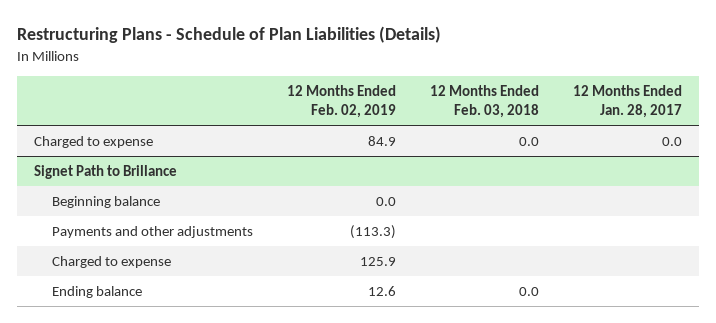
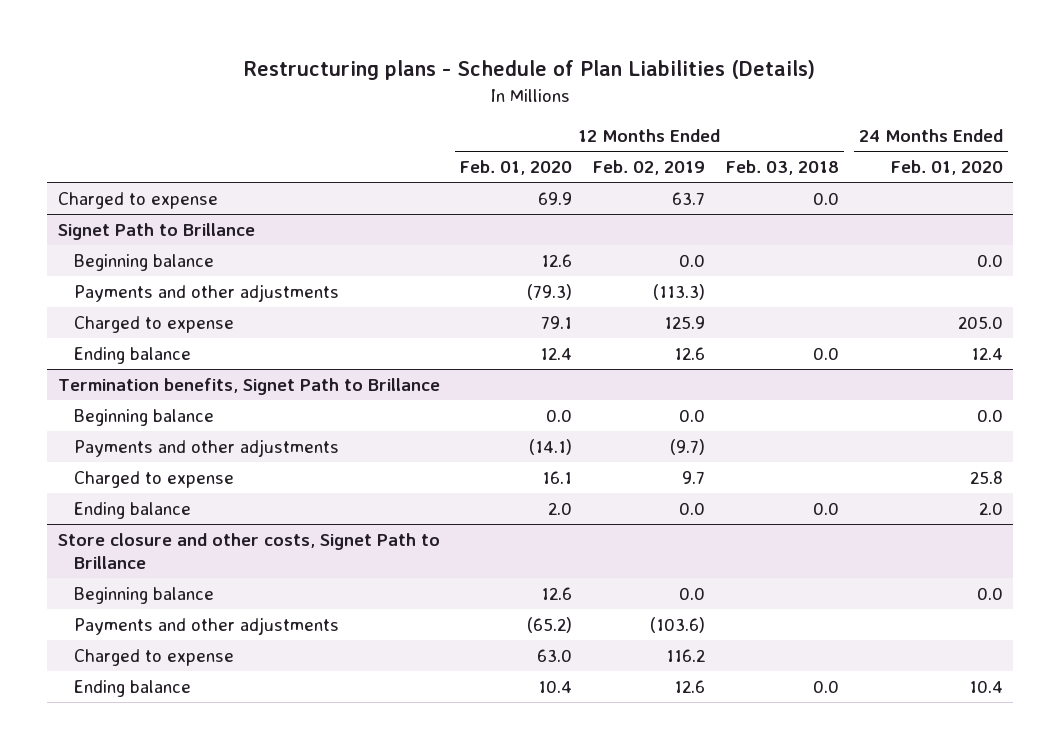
- Restructuring Plans - Schedule of Plan Liabilities (Details)
+ Restructuring plans - Schedule of Plan Liabilities (Details)
- | 12 Months Ended Feb. 02, 2019 | 12 Months Ended Feb. 03, 2018 | 12 Months Ended Jan. 28, 2017
+ | 12 Months Ended Feb. 01, 2020 | 12 Months Ended Feb. 02, 2019 | 12 Months Ended Feb. 03, 2018 | 24 Months Ended Feb. 01, 2020
- Charged to expense | 84.9 | 0.0 | 0.0
+ Charged to expense | 69.9 | 63.7 | 0.0 |
+ Termination benefits, Signet Path to Brillance
+ Beginning balance | 0.0 | 0.0 | | 0.0
+ Payments and other adjustments | (14.1) | (9.7) | |
+ Charged to expense | 16.1 | 9.7 | | 25.8
+ Ending balance | 2.0 | 0.0 | 0.0 | 2.0
+ Store closure and other costs, Signet Path to Brillance
+ Beginning balance | 12.6 | 0.0 | | 0.0
+ Payments and other adjustments | (65.2) | (103.6) | |
+ Charged to expense | 63.0 | 116.2 | |
+ Ending balance | 10.4 | 12.6 | 0.0 | 10.4

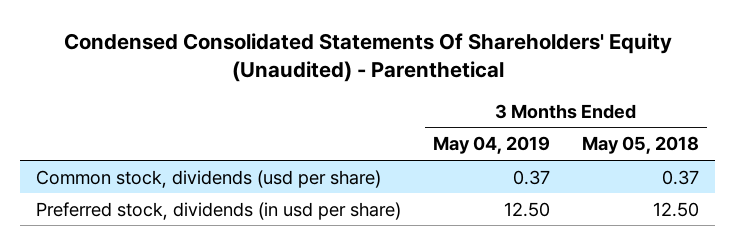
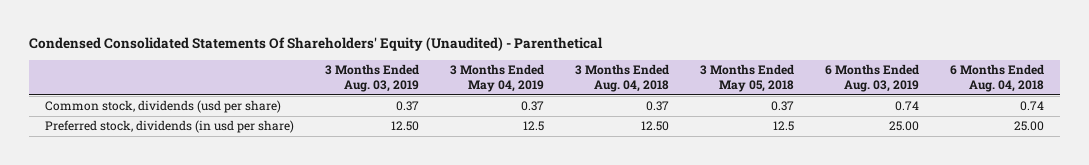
- | 3 Months Ended May 04, 2019 | 3 Months Ended May 05, 2018
+ | 3 Months Ended Aug. 03, 2019 | 3 Months Ended May 04, 2019 | 3 Months Ended Aug. 04, 2018 | 3 Months Ended May 05, 2018 | 6 Months Ended Aug. 03, 2019 | 6 Months Ended Aug. 04, 2018
- Preferred stock, dividends (in usd per share) | 12.50 | 12.50
+ Preferred stock, dividends (in usd per share) | 12.50 | 12.5 | 12.50 | 12.5 | 25.00 | 25.00

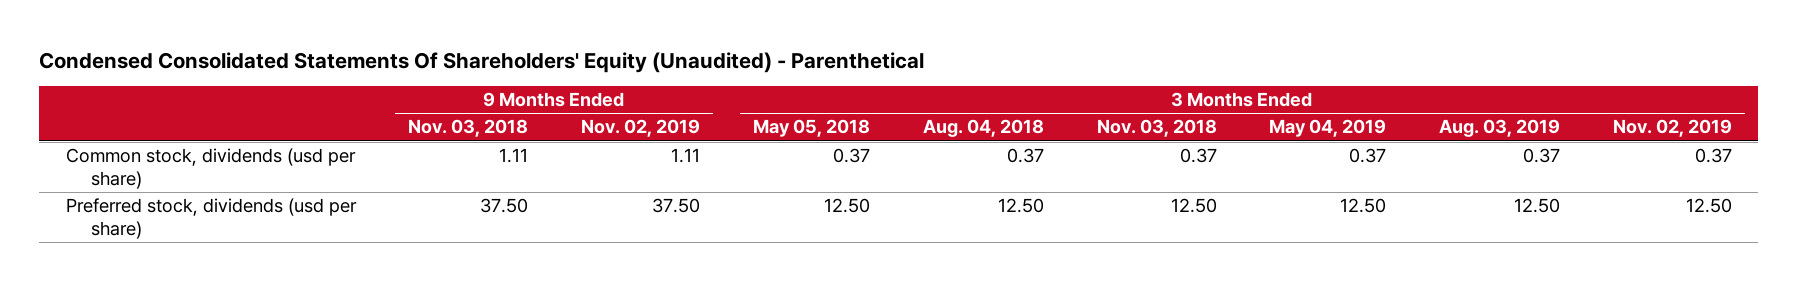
- | 3 Months Ended Aug. 03, 2019 | 3 Months Ended May 04, 2019 | 3 Months Ended Aug. 04, 2018 | 3 Months Ended May 05, 2018 | 6 Months Ended Aug. 03, 2019 | 6 Months Ended Aug. 04, 2018
+ | 9 Months Ended Nov. 03, 2018 | 9 Months Ended Nov. 02, 2019 | 3 Months Ended May 05, 2018 | 3 Months Ended Aug. 04, 2018 | 3 Months Ended Nov. 03, 2018 | 3 Months Ended May 04, 2019 | 3 Months Ended Aug. 03, 2019 | 3 Months Ended Nov. 02, 2019
- Preferred stock, dividends (in usd per share) | 12.50 | 12.5 | 12.50 | 12.5 | 25.00 | 25.00
+ Preferred stock, dividends (usd per share) | 37.50 | 37.50 | 12.50 | 12.50 | 12.50 | 12.50 | 12.50 | 12.50

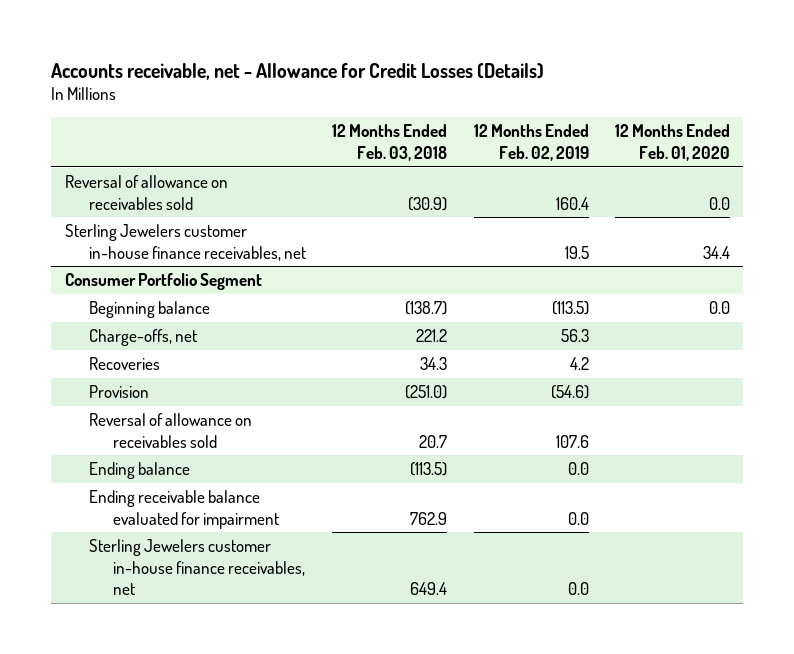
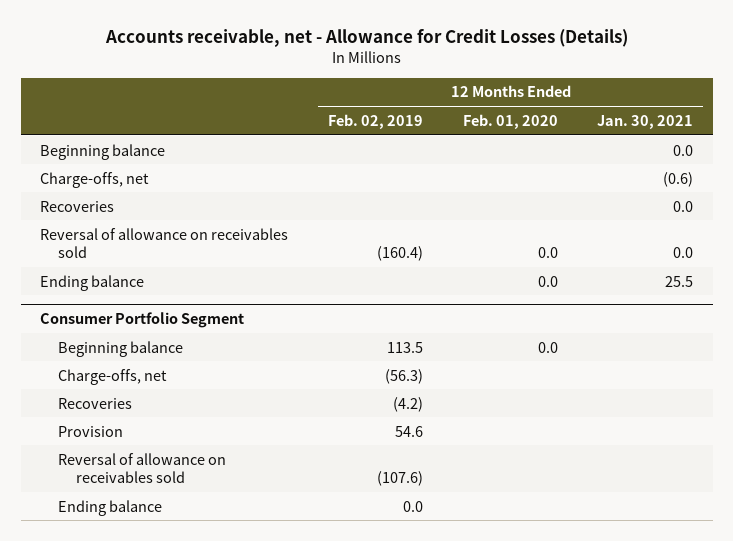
- | 12 Months Ended Feb. 03, 2018 | 12 Months Ended Feb. 02, 2019 | 12 Months Ended Feb. 01, 2020
+ | 12 Months Ended Feb. 02, 2019 | 12 Months Ended Feb. 01, 2020 | 12 Months Ended Jan. 30, 2021
- Reversal of allowance on receivables sold | (30.9) | 160.4 | 0.0
- Sterling Jewelers customer in-house finance receivables, net | | 19.5 | 34.4
+ Beginning balance | | | 0.0
+ Charge-offs, net | | | (0.6)
+ Recoveries | | | 0.0
+ Reversal of allowance on receivables sold | (160.4) | 0.0 | 0.0
+ Ending balance | | 0.0 | 25.5
@ Consumer Portfolio Segment
- Beginning balance | (138.7) | (113.5) | 0.0
- Charge-offs, net | 221.2 | 56.3 |
- Recoveries | 34.3 | 4.2 |
- Provision | (251.0) | (54.6) |
- Reversal of allowance on receivables sold | 20.7 | 107.6 |
+ Beginning balance | 113.5 | 0.0 |
+ Charge-offs, net | (56.3) | |
+ Recoveries | (4.2) | |
+ Provision | 54.6 | |
+ Reversal of allowance on receivables sold | (107.6) | |
- Ending receivable balance evaluated for impairment | 762.9 | 0.0 |
- Sterling Jewelers customer in-house finance receivables, net | 649.4 | 0.0 |

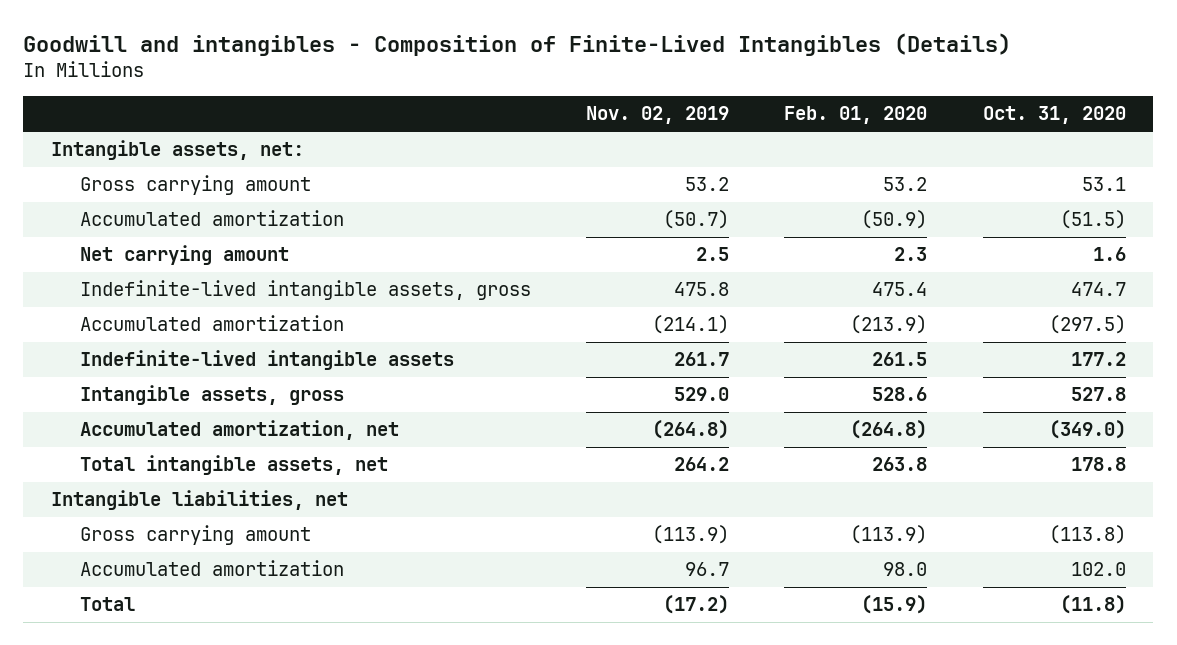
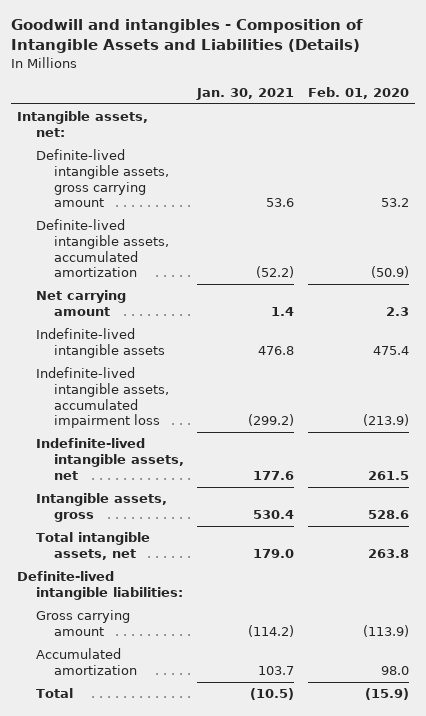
- Goodwill and intangibles - Composition of Finite-Lived Intangibles (Details)
+ Goodwill and intangibles - Composition of Intangible Assets and Liabilities (Details)
- | Nov. 02, 2019 | Feb. 01, 2020 | Oct. 31, 2020
+ | Jan. 30, 2021 | Feb. 01, 2020
- Gross carrying amount | 53.2 | 53.2 | 53.1
- Accumulated amortization | (50.7) | (50.9) | (51.5)
+ Definite-lived intangible assets, gross carrying amount | 53.6 | 53.2
+ Definite-lived intangible assets, accumulated amortization | (52.2) | (50.9)
- Indefinite-lived intangible assets, gross | 475.8 | 475.4 | 474.7
- Accumulated amortization | (214.1) | (213.9) | (297.5)
- Indefinite-lived intangible assets | 261.7 | 261.5 | 177.2
+ Indefinite-lived intangible assets | 476.8 | 475.4
+ Indefinite-lived intangible assets, accumulated impairment loss | (299.2) | (213.9)
+ Indefinite-lived intangible assets, net | 177.6 | 261.5
- Accumulated amortization, net | (264.8) | (264.8) | (349.0)
- Intangible liabilities, net
+ Definite-lived intangible liabilities:

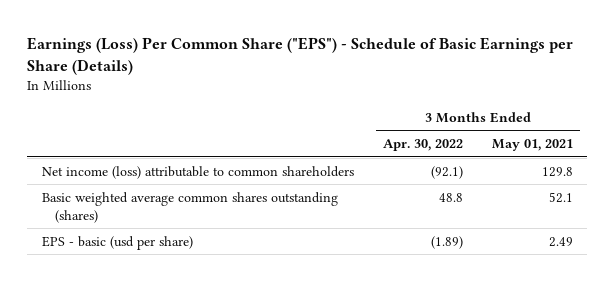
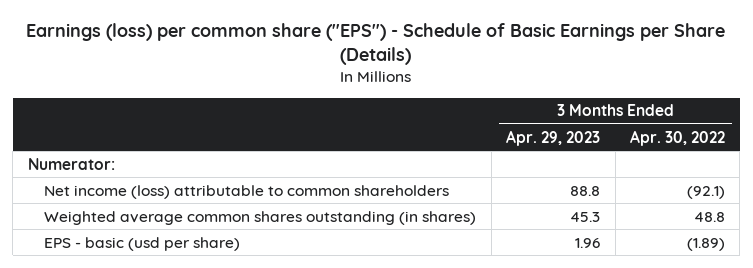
- Earnings (Loss) Per Common Share ("EPS") - Schedule of Basic Earnings per Share (Details)
+ Earnings (loss) per common share ("EPS") - Schedule of Basic Earnings per Share (Details)
- | 3 Months Ended Apr. 30, 2022 | 3 Months Ended May 01, 2021
+ | 3 Months Ended Apr. 29, 2023 | 3 Months Ended Apr. 30, 2022
+ Numerator:
- Basic weighted average common shares outstanding (shares) | 48.8 | 52.1
+ Weighted average common shares outstanding (in shares) | 45.3 | 48.8

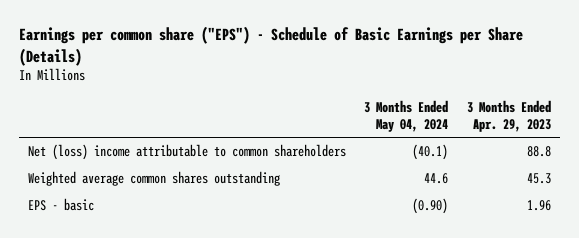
- Earnings (loss) per common share ("EPS") - Schedule of Basic Earnings per Share (Details)
+ Earnings per common share ("EPS") - Schedule of Basic Earnings per Share (Details)
- | 3 Months Ended Apr. 29, 2023 | 3 Months Ended Apr. 30, 2022
+ | 3 Months Ended May 04, 2024 | 3 Months Ended Apr. 29, 2023
- Numerator:
- Net income (loss) attributable to common shareholders | 88.8 | (92.1)
- Weighted average common shares outstanding (in shares) | 45.3 | 48.8
- EPS - basic (usd per share) | 1.96 | (1.89)
+ Net (loss) income attributable to common shareholders | (40.1) | 88.8
+ Weighted average common shares outstanding | 44.6 | 45.3
+ EPS - basic | (0.90) | 1.96

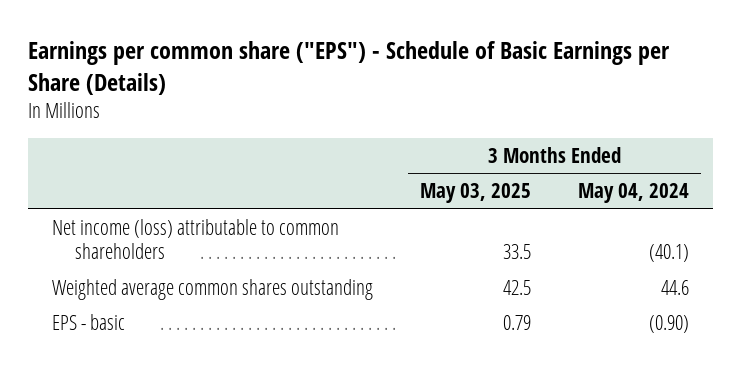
- | 3 Months Ended May 04, 2024 | 3 Months Ended Apr. 29, 2023
+ | 3 Months Ended May 03, 2025 | 3 Months Ended May 04, 2024
- Net (loss) income attributable to common shareholders | (40.1) | 88.8
+ Net income (loss) attributable to common shareholders | 33.5 | (40.1)

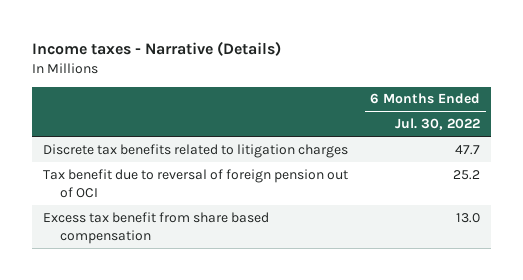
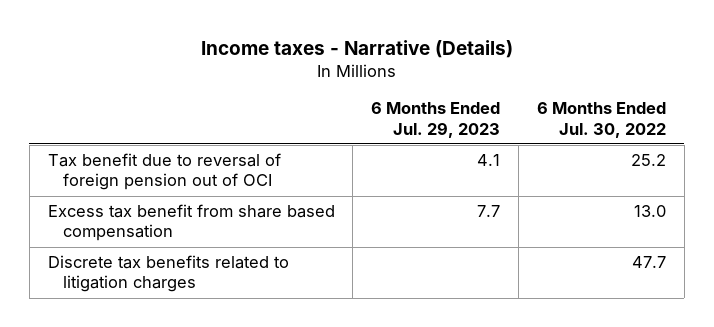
- | 6 Months Ended Jul. 30, 2022
+ | 6 Months Ended Jul. 29, 2023 | 6 Months Ended Jul. 30, 2022
moved down: Discrete tax benefits related to litigation charges | | 47.7

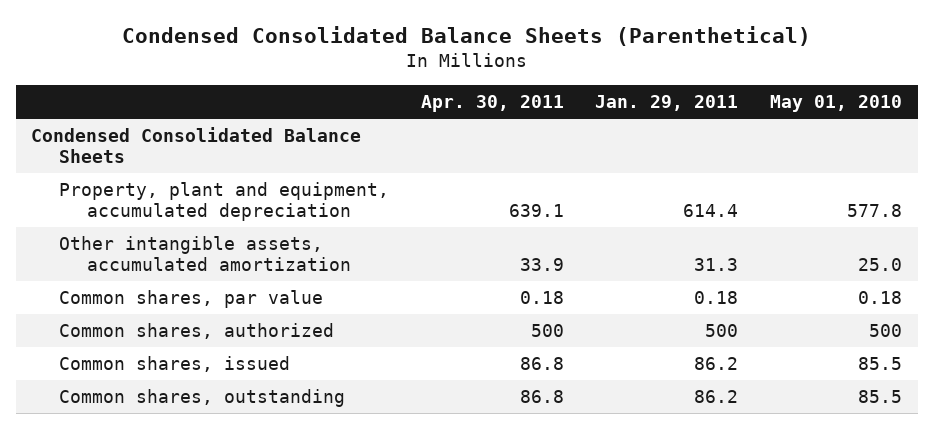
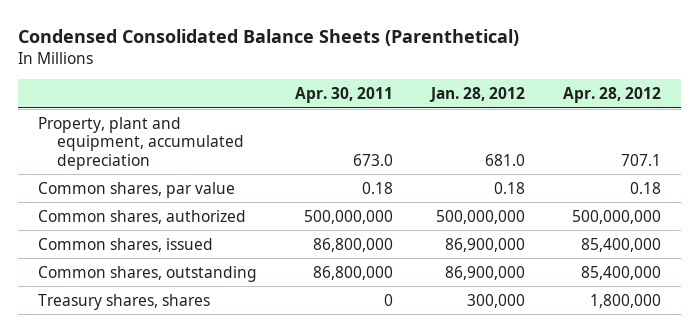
- | Apr. 30, 2011 | Jan. 29, 2011 | May 01, 2010
+ | Apr. 30, 2011 | Jan. 28, 2012 | Apr. 28, 2012
- Condensed Consolidated Balance Sheets
- Property, plant and equipment, accumulated depreciation | 639.1 | 614.4 | 577.8
- Other intangible assets, accumulated amortization | 33.9 | 31.3 | 25.0
+ Property, plant and equipment, accumulated depreciation | 673.0 | 681.0 | 707.1
- Common shares, authorized | 500 | 500 | 500
- Common shares, issued | 86.8 | 86.2 | 85.5
- Common shares, outstanding | 86.8 | 86.2 | 85.5
+ Common shares, authorized | 500,000,000 | 500,000,000 | 500,000,000
+ Common shares, issued | 86,800,000 | 86,900,000 | 85,400,000
+ Common shares, outstanding | 86,800,000 | 86,900,000 | 85,400,000
+ Treasury shares, shares | 0 | 300,000 | 1,800,000

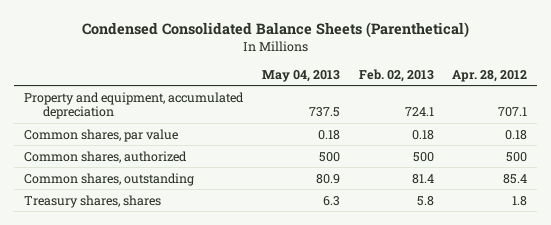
- | Apr. 30, 2011 | Jan. 28, 2012 | Apr. 28, 2012
+ | May 04, 2013 | Feb. 02, 2013 | Apr. 28, 2012
- Property, plant and equipment, accumulated depreciation | 673.0 | 681.0 | 707.1
+ Property and equipment, accumulated depreciation | 737.5 | 724.1 | 707.1
- Common shares, authorized | 500,000,000 | 500,000,000 | 500,000,000
- Common shares, issued | 86,800,000 | 86,900,000 | 85,400,000
- Common shares, outstanding | 86,800,000 | 86,900,000 | 85,400,000
- Treasury shares, shares | 0 | 300,000 | 1,800,000
+ Common shares, authorized | 500 | 500 | 500
+ Common shares, outstanding | 80.9 | 81.4 | 85.4
+ Treasury shares, shares | 6.3 | 5.8 | 1.8

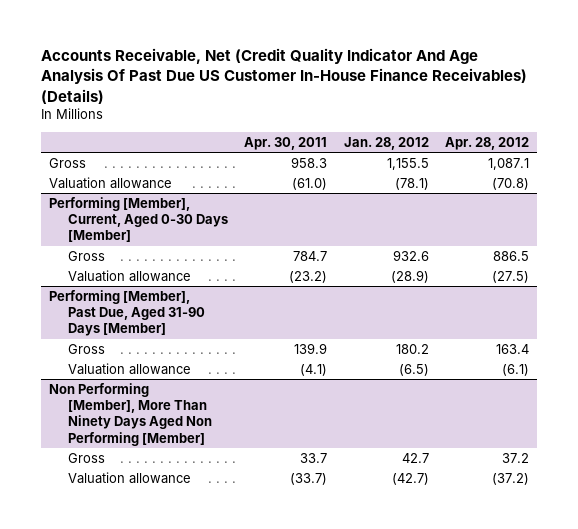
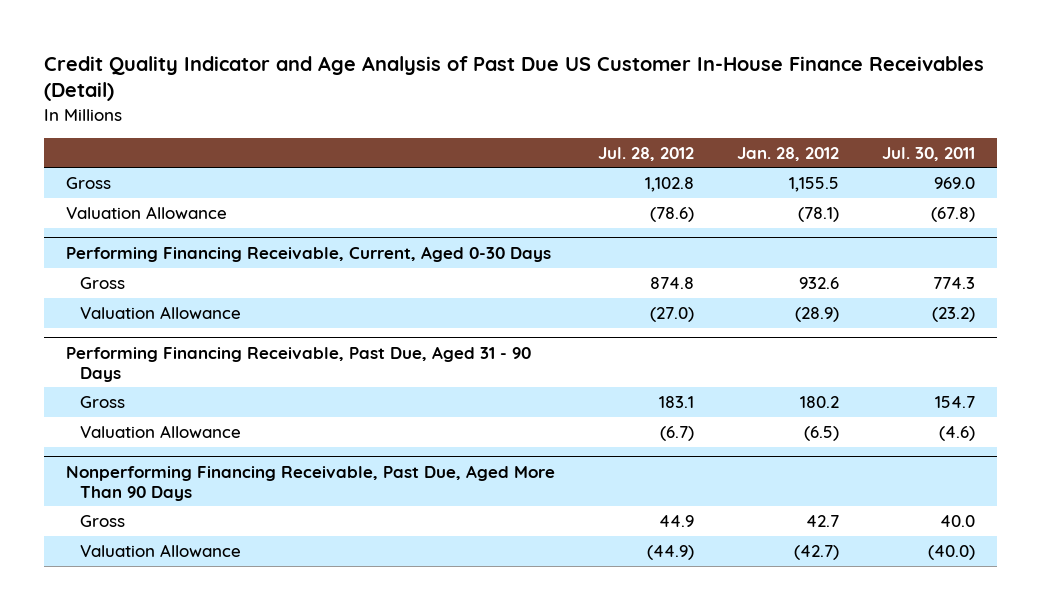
- Accounts Receivable, Net (Credit Quality Indicator And Age Analysis Of Past Due US Customer In-House Finance Receivables) (Details)
+ Credit Quality Indicator and Age Analysis of Past Due US Customer In-House Finance Receivables (Detail)
- | Apr. 30, 2011 | Jan. 28, 2012 | Apr. 28, 2012
+ | Jul. 28, 2012 | Jan. 28, 2012 | Jul. 30, 2011
- Valuation allowance | (61.0) | (78.1) | (70.8)
- Performing [Member], Current, Aged 0-30 Days [Member]
+ Valuation Allowance | (78.6) | (78.1) | (67.8)
+ Performing Financing Receivable, Current, Aged 0-30 Days
- Valuation allowance | (23.2) | (28.9) | (27.5)
- Performing [Member], Past Due, Aged 31-90 Days [Member]
+ Valuation Allowance | (27.0) | (28.9) | (23.2)
+ Performing Financing Receivable, Past Due, Aged 31 - 90 Days
- Valuation allowance | (4.1) | (6.5) | (6.1)
- Non Performing [Member], More Than Ninety Days Aged Non Performing [Member]
+ Valuation Allowance | (6.7) | (6.5) | (4.6)
+ Nonperforming Financing Receivable, Past Due, Aged More Than 90 Days
- Valuation allowance | (33.7) | (42.7) | (37.2)
+ Valuation Allowance | (44.9) | (42.7) | (40.0)

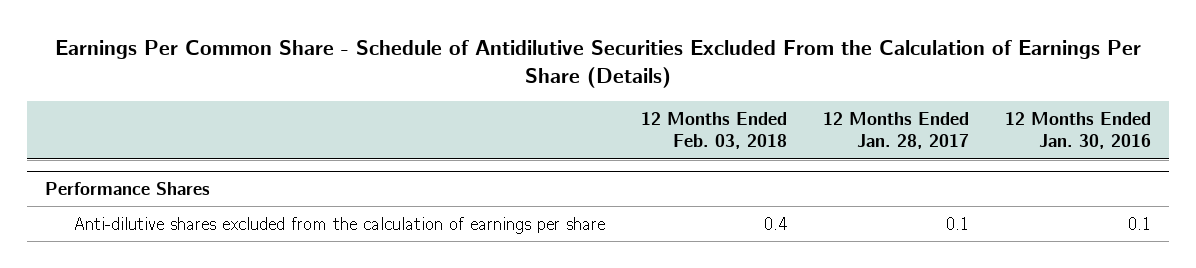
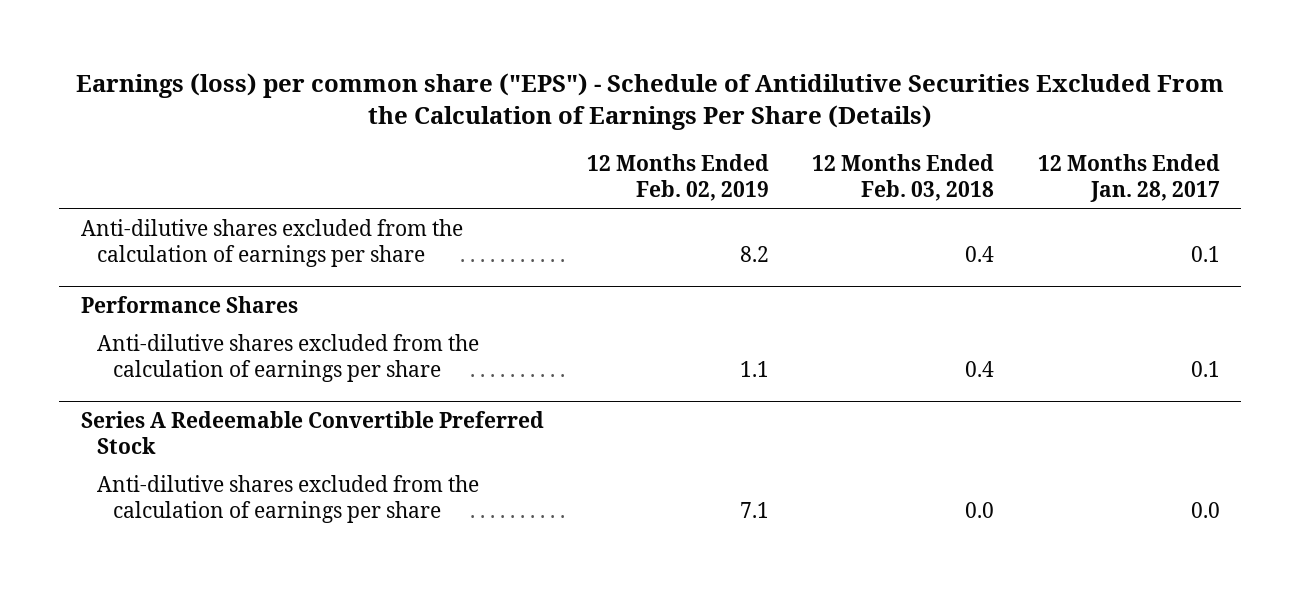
- Earnings Per Common Share - Schedule of Antidilutive Securities Excluded From the Calculation of Earnings Per Share (Details)
+ Earnings (loss) per common share ("EPS") - Schedule of Antidilutive Securities Excluded From the Calculation of Earnings Per Share (Details)
- | 12 Months Ended Feb. 03, 2018 | 12 Months Ended Jan. 28, 2017 | 12 Months Ended Jan. 30, 2016
+ | 12 Months Ended Feb. 02, 2019 | 12 Months Ended Feb. 03, 2018 | 12 Months Ended Jan. 28, 2017
+ Anti-dilutive shares excluded from the calculation of earnings per share | 8.2 | 0.4 | 0.1
+ Series A Redeemable Convertible Preferred Stock
+ Anti-dilutive shares excluded from the calculation of earnings per share | 7.1 | 0.0 | 0.0

